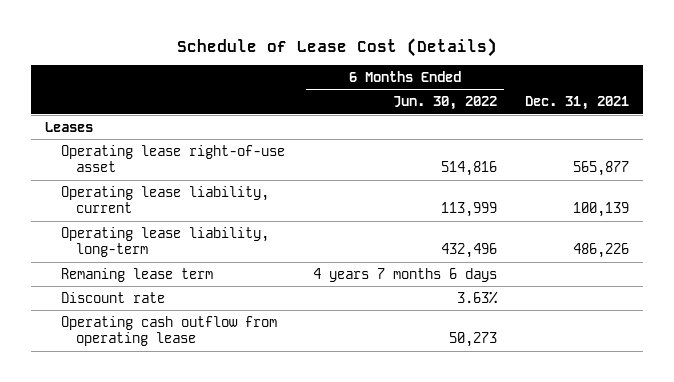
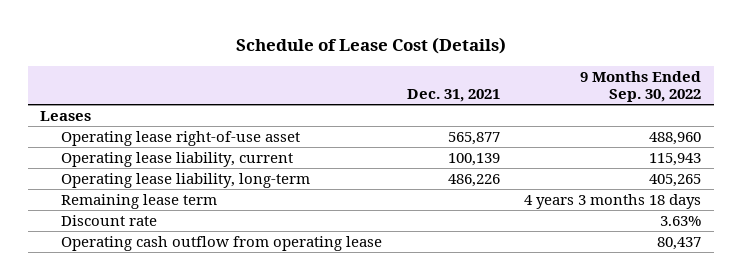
- | 6 Months Ended Jun. 30, 2022 | Dec. 31, 2021
+ | Dec. 31, 2021 | 9 Months Ended Sep. 30, 2022
- Remaning lease term | 4 years 7 months 6 days |
+ Remaining lease term | | 4 years 3 months 18 days

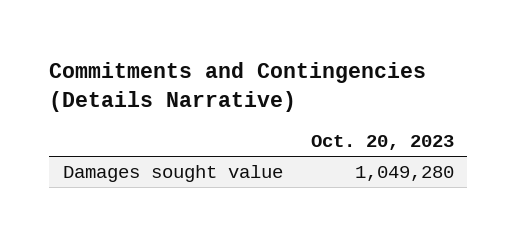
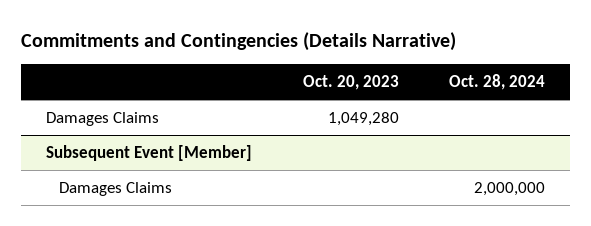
- | Oct. 20, 2023
+ | Oct. 20, 2023 | Oct. 28, 2024
- Damages sought value | 1,049,280
+ Damages Claims | 1,049,280 |
+ Subsequent Event [Member]
+ Damages Claims | | 2,000,000

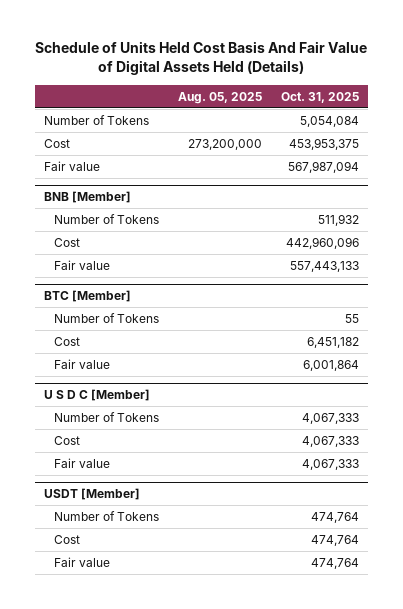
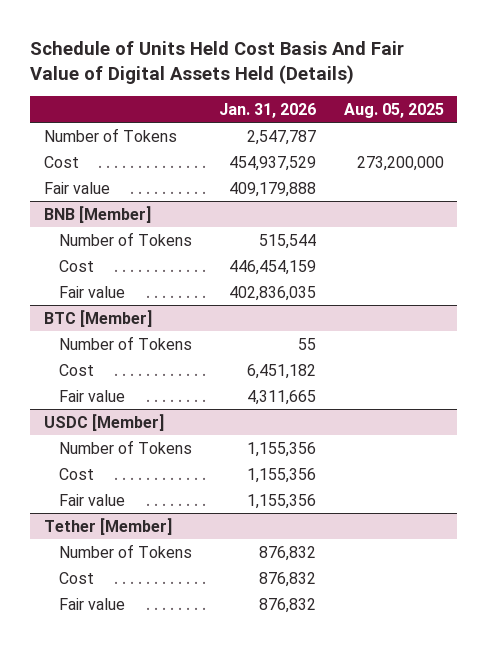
- | Aug. 05, 2025 | Oct. 31, 2025
+ | Jan. 31, 2026 | Aug. 05, 2025
- U S D C [Member]
+ USDC [Member]
- USDT [Member]
+ Tether [Member]

